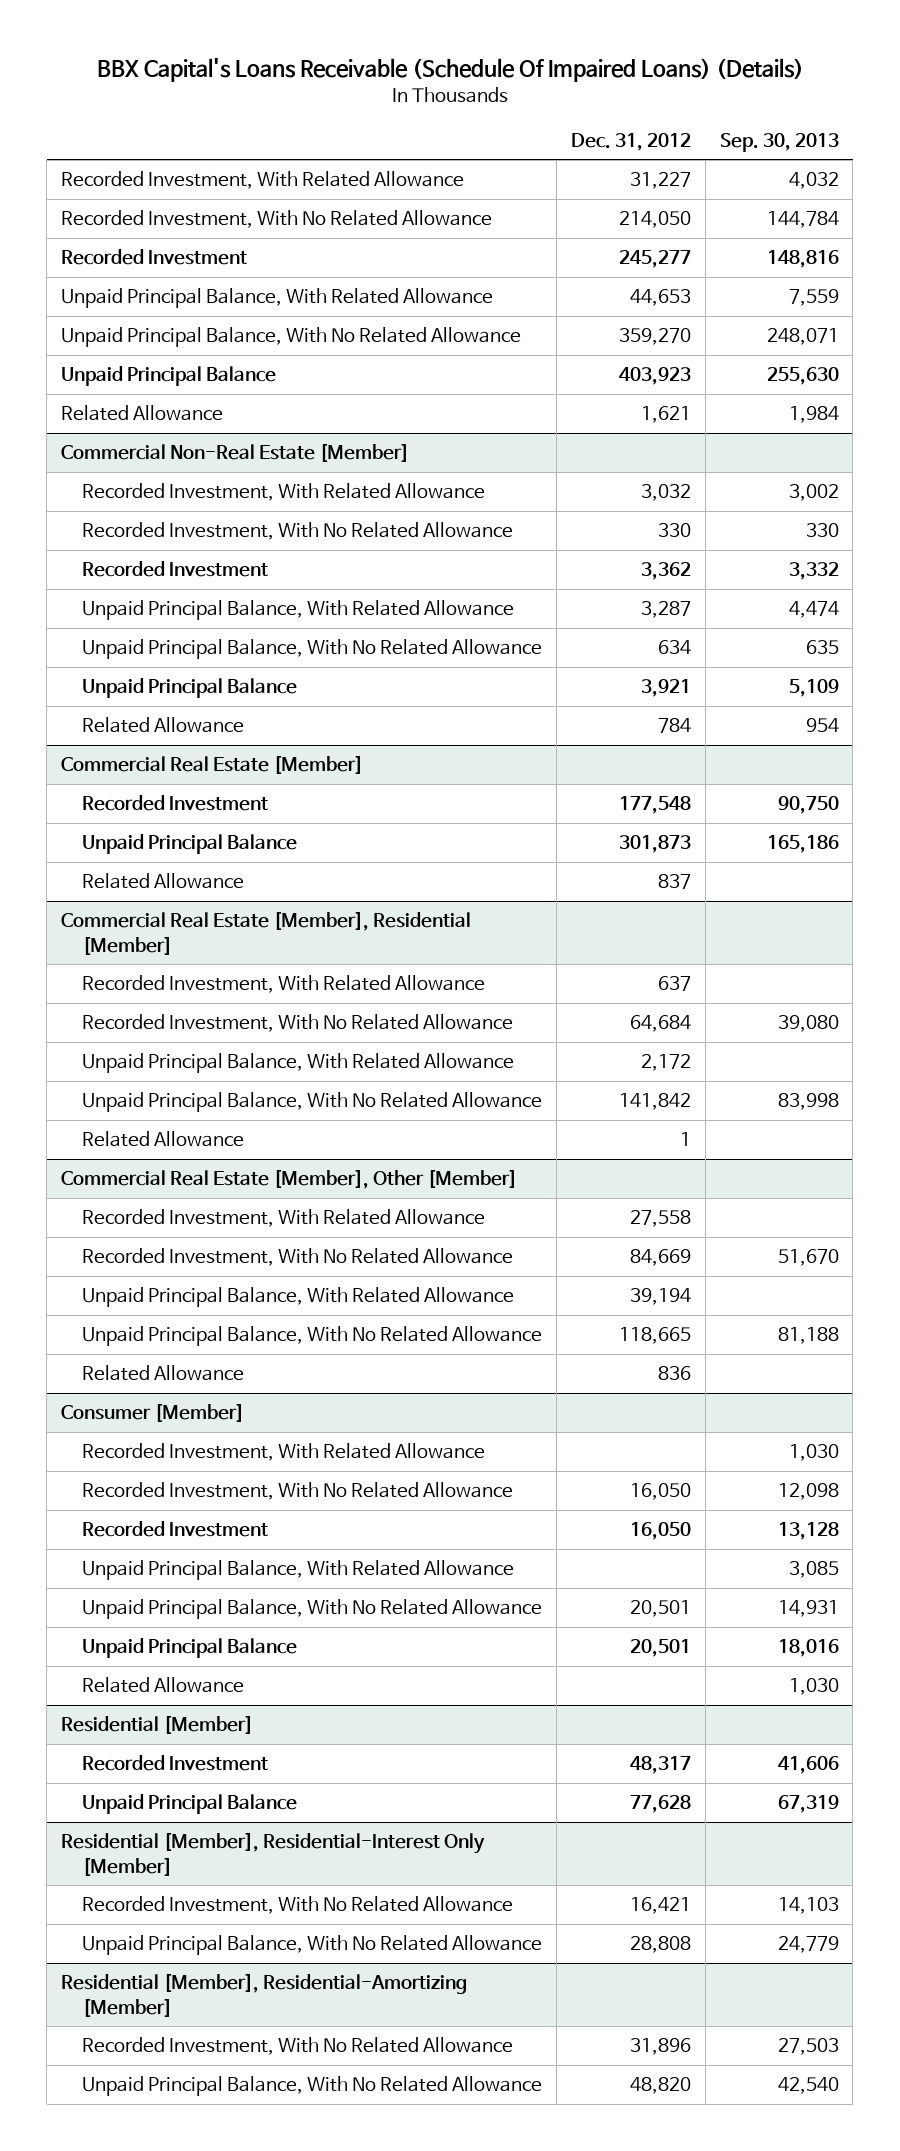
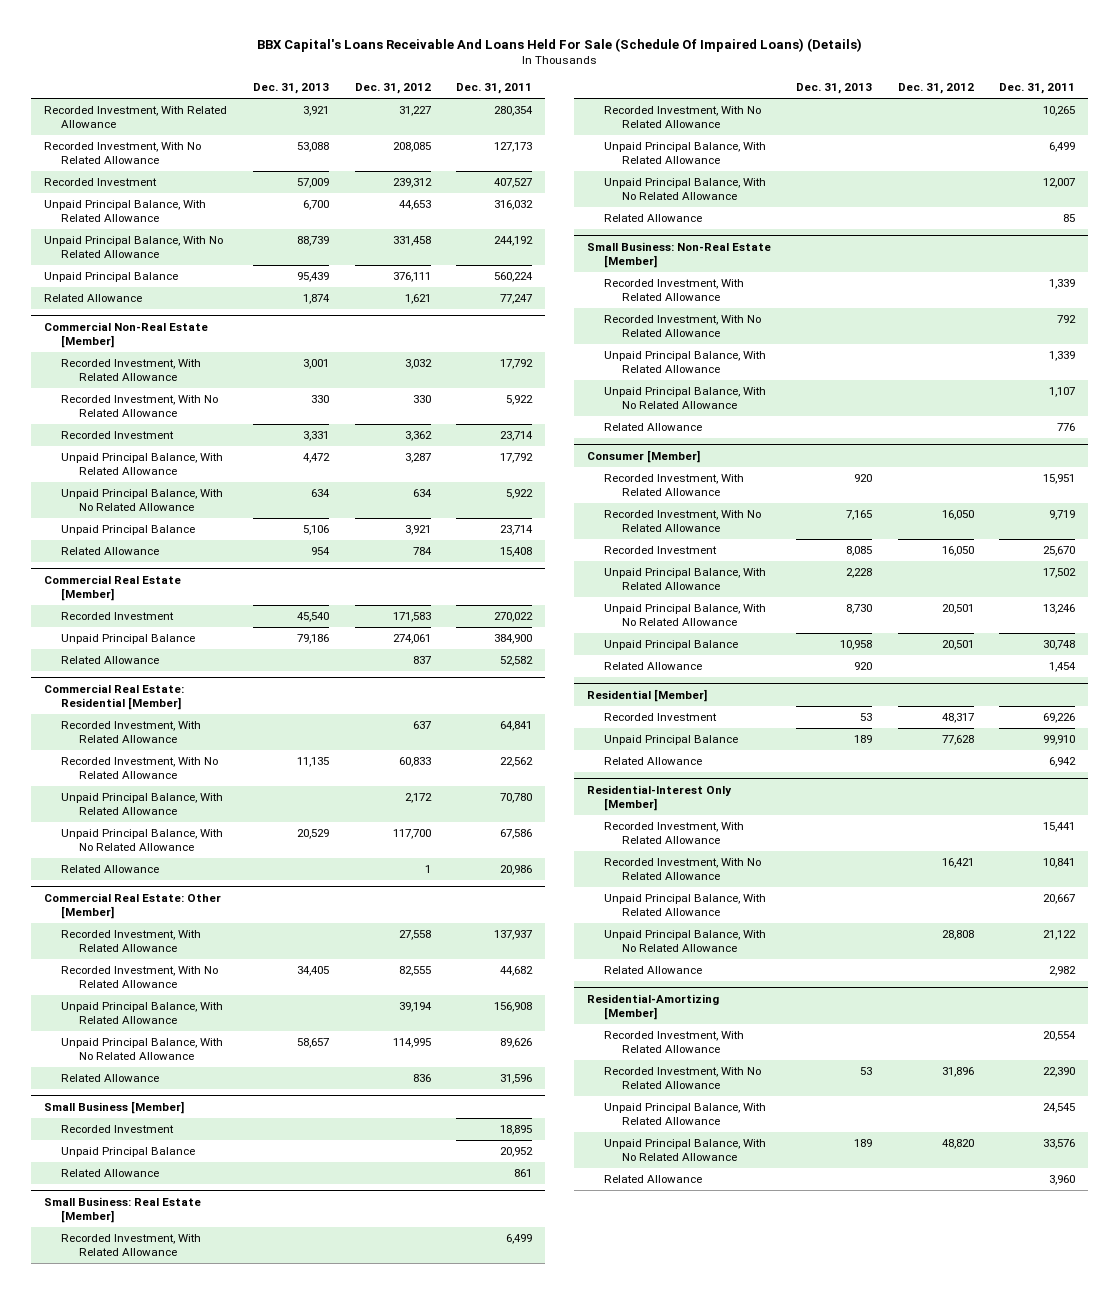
- BBX Capital's Loans Receivable (Schedule Of Impaired Loans) (Details)
+ BBX Capital's Loans Receivable And Loans Held For Sale (Schedule Of Impaired Loans) (Details)
- | Dec. 31, 2012 | Sep. 30, 2013
+ | Dec. 31, 2013 | Dec. 31, 2012 | Dec. 31, 2011
- Recorded Investment, With No Related Allowance | 214,050 | 144,784
- Recorded Investment | 245,277 | 148,816
+ Recorded Investment, With No Related Allowance | 53,088 | 208,085 | 127,173
+ Recorded Investment | 57,009 | 239,312 | 407,527
- Unpaid Principal Balance, With No Related Allowance | 359,270 | 248,071
- Unpaid Principal Balance | 403,923 | 255,630
+ Unpaid Principal Balance, With No Related Allowance | 88,739 | 331,458 | 244,192
+ Unpaid Principal Balance | 95,439 | 376,111 | 560,224
@ Commercial Real Estate [Member]
- Recorded Investment | 177,548 | 90,750
- Unpaid Principal Balance | 301,873 | 165,186
+ Recorded Investment | 45,540 | 171,583 | 270,022
+ Unpaid Principal Balance | 79,186 | 274,061 | 384,900
- Commercial Real Estate [Member], Residential [Member]
+ Commercial Real Estate: Residential [Member]
- Recorded Investment, With No Related Allowance | 64,684 | 39,080
+ Recorded Investment, With No Related Allowance | 11,135 | 60,833 | 22,562
- Unpaid Principal Balance, With No Related Allowance | 141,842 | 83,998
+ Unpaid Principal Balance, With No Related Allowance | 20,529 | 117,700 | 67,586
- Commercial Real Estate [Member], Other [Member]
+ Commercial Real Estate: Other [Member]
- Recorded Investment, With No Related Allowance | 84,669 | 51,670
+ Recorded Investment, With No Related Allowance | 34,405 | 82,555 | 44,682
- Unpaid Principal Balance, With No Related Allowance | 118,665 | 81,188
+ Unpaid Principal Balance, With No Related Allowance | 58,657 | 114,995 | 89,626
+ Small Business [Member]
+ Recorded Investment | | | 18,895
+ Unpaid Principal Balance | | | 20,952
+ Related Allowance | | | 861
+ Small Business: Real Estate [Member]
+ Recorded Investment, With Related Allowance | | | 6,499
+ Recorded Investment, With No Related Allowance | | | 10,265
+ Unpaid Principal Balance, With Related Allowance | | | 6,499
+ Unpaid Principal Balance, With No Related Allowance | | | 12,007
+ Related Allowance | | | 85
+ Small Business: Non-Real Estate [Member]
+ Recorded Investment, With Related Allowance | | | 1,339
+ Recorded Investment, With No Related Allowance | | | 792
+ Unpaid Principal Balance, With Related Allowance | | | 1,339
+ Unpaid Principal Balance, With No Related Allowance | | | 1,107
+ Related Allowance | | | 776
- Residential [Member], Residential-Interest Only [Member]
@ Residential [Member]
+ Related Allowance | | | 6,942
+ Residential-Interest Only [Member]
+ Recorded Investment, With Related Allowance | | | 15,441
+ Unpaid Principal Balance, With Related Allowance | | | 20,667
- Residential [Member], Residential-Amortizing [Member]
+ Related Allowance | | | 2,982
+ Residential-Amortizing [Member]
+ Recorded Investment, With Related Allowance | | | 20,554
+ Unpaid Principal Balance, With Related Allowance | | | 24,545
+ Related Allowance | | | 3,960

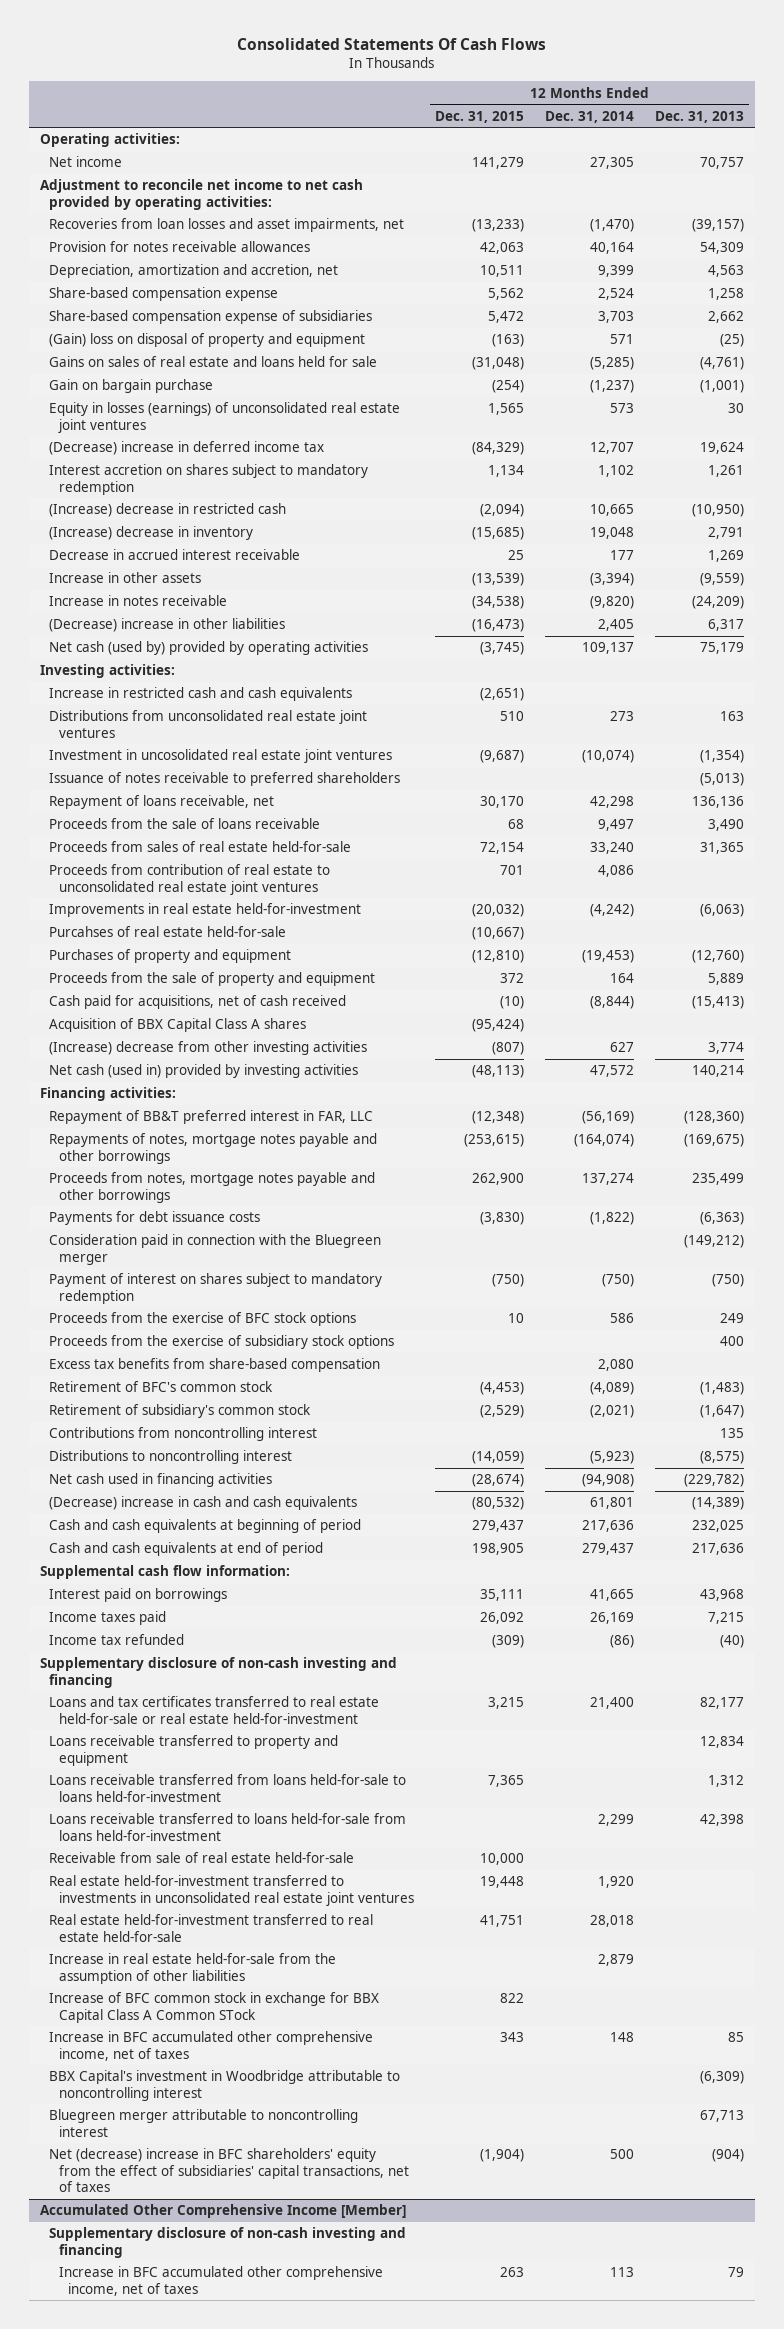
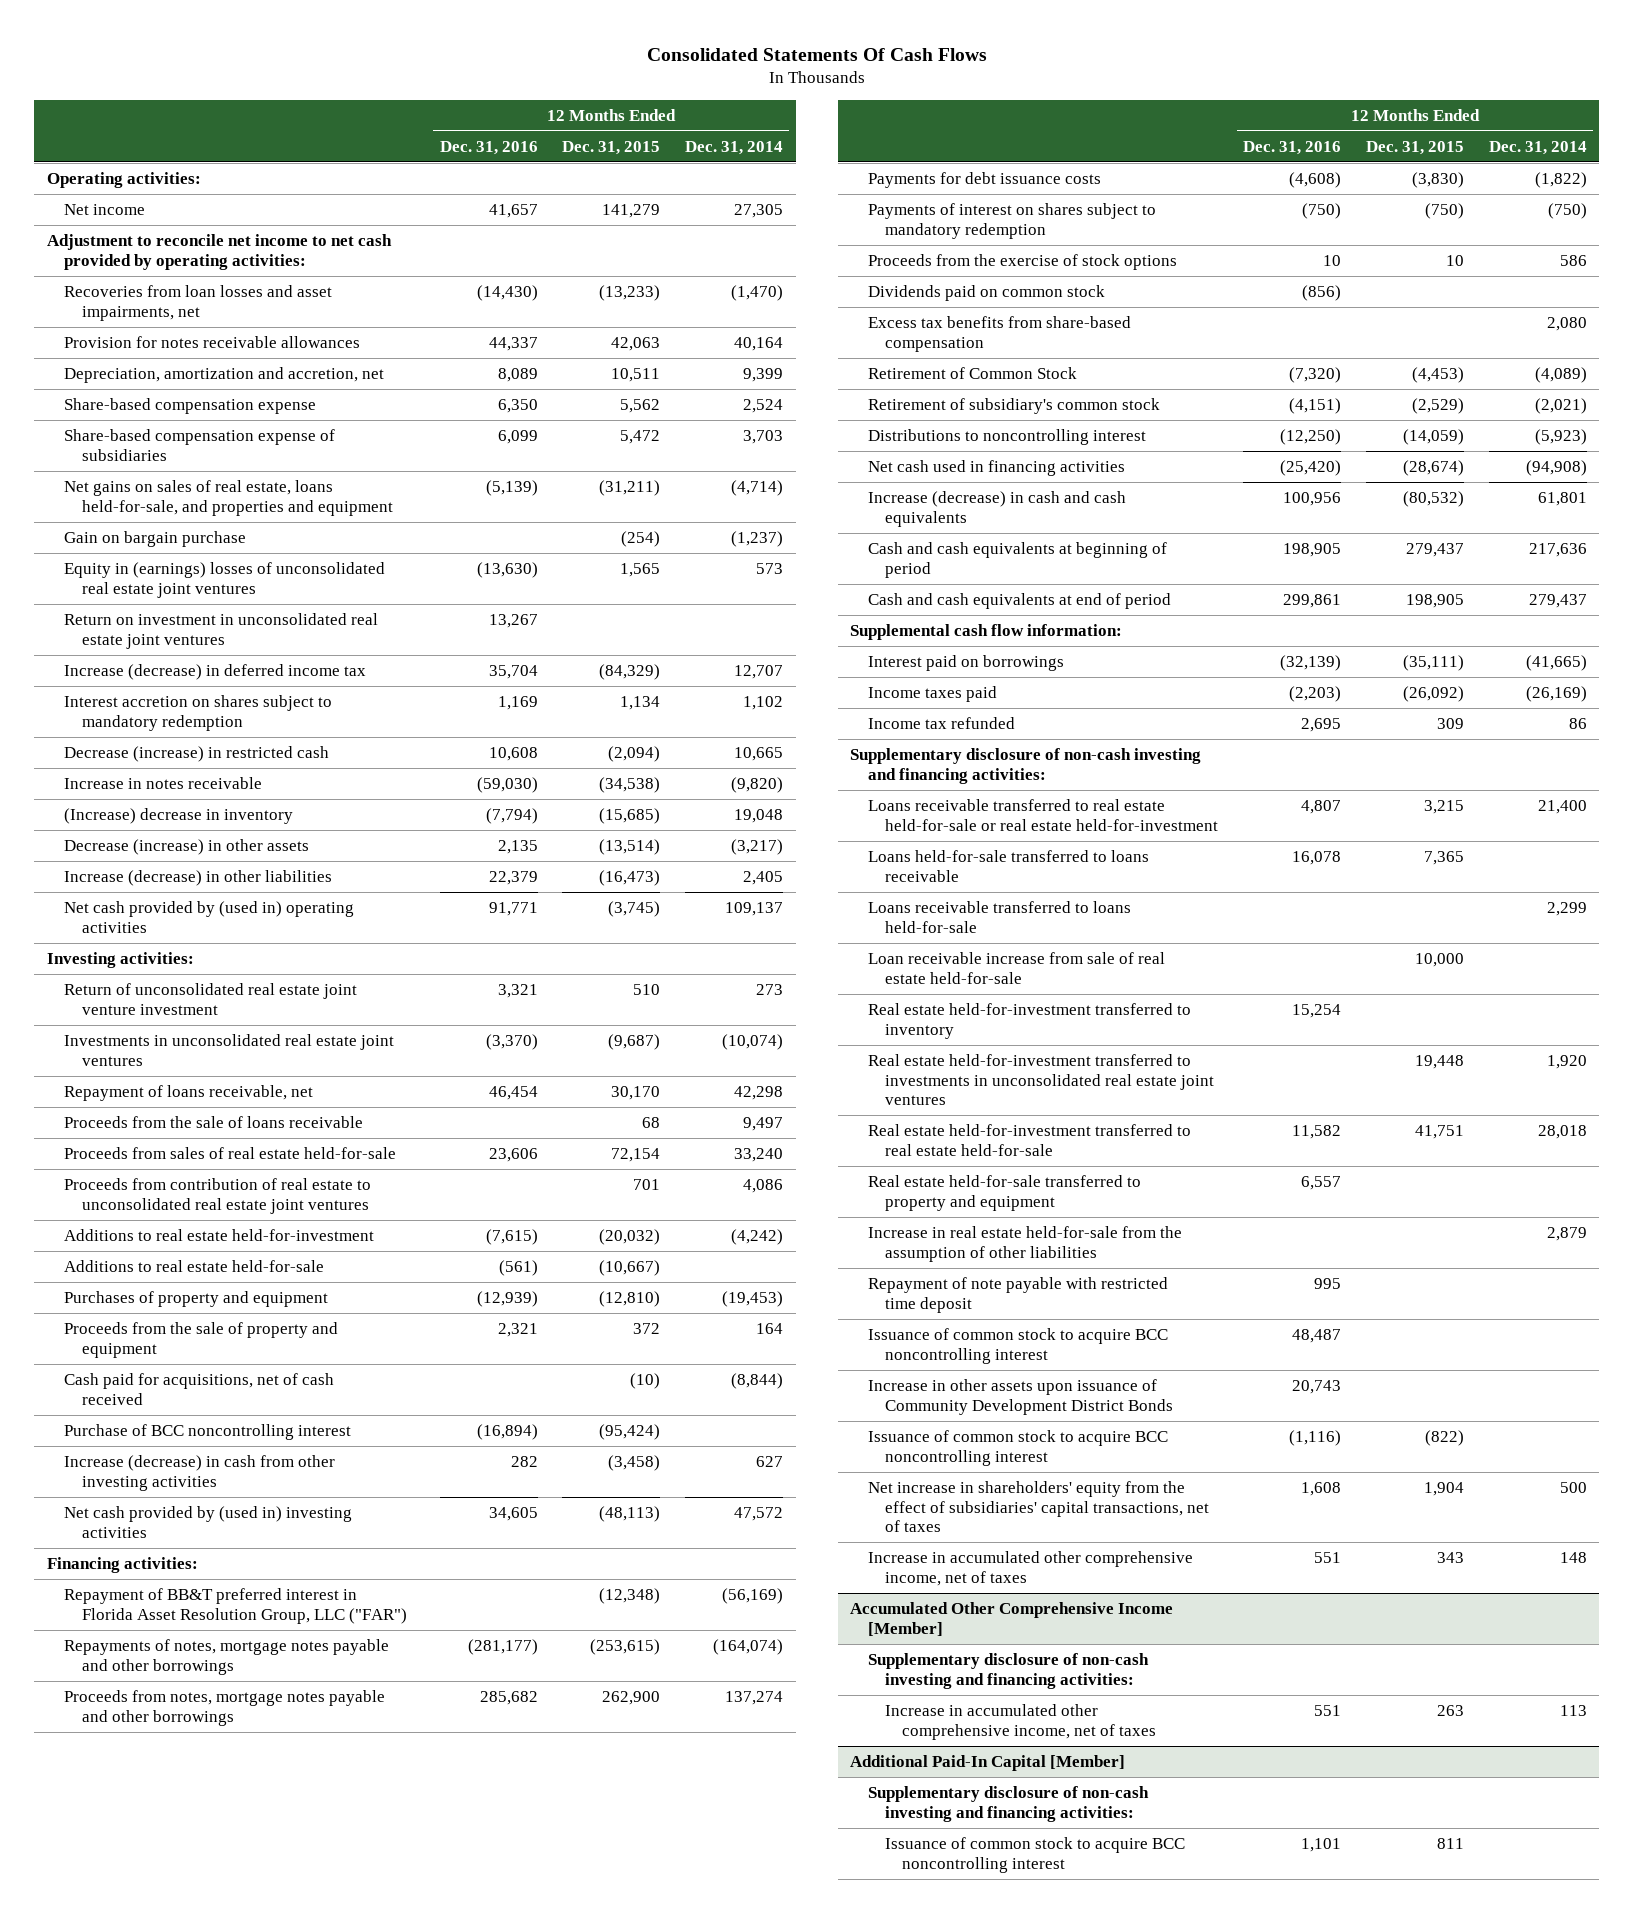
- | 12 Months Ended Dec. 31, 2015 | 12 Months Ended Dec. 31, 2014 | 12 Months Ended Dec. 31, 2013
+ | 12 Months Ended Dec. 31, 2016 | 12 Months Ended Dec. 31, 2015 | 12 Months Ended Dec. 31, 2014
- (Gain) loss on disposal of property and equipment | (163) | 571 | (25)
- Gains on sales of real estate and loans held for sale | (31,048) | (5,285) | (4,761)
+ Net gains on sales of real estate, loans held-for-sale, and properties and equipment | (5,139) | (31,211) | (4,714)
- Equity in losses (earnings) of unconsolidated real estate joint ventures | 1,565 | 573 | 30
- (Decrease) increase in deferred income tax | (84,329) | 12,707 | 19,624
+ Equity in (earnings) losses of unconsolidated real estate joint ventures | (13,630) | 1,565 | 573
+ Return on investment in unconsolidated real estate joint ventures | 13,267 | |
+ Increase (decrease) in deferred income tax | 35,704 | (84,329) | 12,707
- (Increase) decrease in restricted cash | (2,094) | 10,665 | (10,950)
- Decrease in accrued interest receivable | 25 | 177 | 1,269
- Increase in other assets | (13,539) | (3,394) | (9,559)
+ Decrease (increase) in restricted cash | 10,608 | (2,094) | 10,665
- (Decrease) increase in other liabilities | (16,473) | 2,405 | 6,317
- Net cash (used by) provided by operating activities | (3,745) | 109,137 | 75,179
moved down: (Increase) decrease in inventory | (7,794) | (15,685) | 19,048
+ Decrease (increase) in other assets | 2,135 | (13,514) | (3,217)
+ Increase (decrease) in other liabilities | 22,379 | (16,473) | 2,405
+ Net cash provided by (used in) operating activities | 91,771 | (3,745) | 109,137
- Increase in restricted cash and cash equivalents | (2,651) | |
- Distributions from unconsolidated real estate joint ventures | 510 | 273 | 163
- Investment in uncosolidated real estate joint ventures | (9,687) | (10,074) | (1,354)
- Issuance of notes receivable to preferred shareholders | | | (5,013)
+ Return of unconsolidated real estate joint venture investment | 3,321 | 510 | 273
+ Investments in unconsolidated real estate joint ventures | (3,370) | (9,687) | (10,074)
- Improvements in real estate held-for-investment | (20,032) | (4,242) | (6,063)
- Purcahses of real estate held-for-sale | (10,667) | |
+ Additions to real estate held-for-investment | (7,615) | (20,032) | (4,242)
+ Additions to real estate held-for-sale | (561) | (10,667) |
- Acquisition of BBX Capital Class A shares | (95,424) | |
- (Increase) decrease from other investing activities | (807) | 627 | 3,774
- Net cash (used in) provided by investing activities | (48,113) | 47,572 | 140,214
+ Purchase of BCC noncontrolling interest | (16,894) | (95,424) |
+ Increase (decrease) in cash from other investing activities | 282 | (3,458) | 627
+ Net cash provided by (used in) investing activities | 34,605 | (48,113) | 47,572
- Repayment of BB&T preferred interest in FAR, LLC | (12,348) | (56,169) | (128,360)
+ Repayment of BB&T preferred interest in Florida Asset Resolution Group, LLC ("FAR") | | (12,348) | (56,169)
- Consideration paid in connection with the Bluegreen merger | | | (149,212)
- Payment of interest on shares subject to mandatory redemption | (750) | (750) | (750)
- Proceeds from the exercise of BFC stock options | 10 | 586 | 249
- Proceeds from the exercise of subsidiary stock options | | | 400
+ Payments of interest on shares subject to mandatory redemption | (750) | (750) | (750)
+ Proceeds from the exercise of stock options | 10 | 10 | 586
+ Dividends paid on common stock | (856) | |
- Retirement of BFC's common stock | (4,453) | (4,089) | (1,483)
+ Retirement of Common Stock | (7,320) | (4,453) | (4,089)
- Contributions from noncontrolling interest | | | 135
- (Decrease) increase in cash and cash equivalents | (80,532) | 61,801 | (14,389)
+ Increase (decrease) in cash and cash equivalents | 100,956 | (80,532) | 61,801
- Interest paid on borrowings | 35,111 | 41,665 | 43,968
- Income taxes paid | 26,092 | 26,169 | 7,215
- Income tax refunded | (309) | (86) | (40)
- Supplementary disclosure of non-cash investing and financing
- Loans and tax certificates transferred to real estate held-for-sale or real estate held-for-investment | 3,215 | 21,400 | 82,177
- Loans receivable transferred to property and equipment | | | 12,834
- Loans receivable transferred from loans held-for-sale to loans held-for-investment | 7,365 | | 1,312
- Loans receivable transferred to loans held-for-sale from loans held-for-investment | | 2,299 | 42,398
- Receivable from sale of real estate held-for-sale | 10,000 | |
+ Interest paid on borrowings | (32,139) | (35,111) | (41,665)
+ Income taxes paid | (2,203) | (26,092) | (26,169)
+ Income tax refunded | 2,695 | 309 | 86
+ Supplementary disclosure of non-cash investing and financing activities:
+ Loans receivable transferred to real estate held-for-sale or real estate held-for-investment | 4,807 | 3,215 | 21,400
+ Loans held-for-sale transferred to loans receivable | 16,078 | 7,365 |
+ Loans receivable transferred to loans held-for-sale | | | 2,299
+ Loan receivable increase from sale of real estate held-for-sale | | 10,000 |
+ Real estate held-for-investment transferred to inventory | 15,254 | |
+ Real estate held-for-sale transferred to property and equipment | 6,557 | |
- Increase of BFC common stock in exchange for BBX Capital Class A Common STock | 822 | |
- Increase in BFC accumulated other comprehensive income, net of taxes | 343 | 148 | 85
- BBX Capital's investment in Woodbridge attributable to noncontrolling interest | | | (6,309)
- Bluegreen merger attributable to noncontrolling interest | | | 67,713
- Net (decrease) increase in BFC shareholders' equity from the effect of subsidiaries' capital transactions, net of taxes | (1,904) | 500 | (904)
+ Repayment of note payable with restricted time deposit | 995 | |
+ Issuance of common stock to acquire BCC noncontrolling interest | 48,487 | |
+ Increase in other assets upon issuance of Community Development District Bonds | 20,743 | |
+ Issuance of common stock to acquire BCC noncontrolling interest | (1,116) | (822) |
+ Net increase in shareholders' equity from the effect of subsidiaries' capital transactions, net of taxes | 1,608 | 1,904 | 500
+ Increase in accumulated other comprehensive income, net of taxes | 551 | 343 | 148
@ Accumulated Other Comprehensive Income [Member]
- Supplementary disclosure of non-cash investing and financing
- Increase in BFC accumulated other comprehensive income, net of taxes | 263 | 113 | 79
+ Supplementary disclosure of non-cash investing and financing activities:
+ Increase in accumulated other comprehensive income, net of taxes | 551 | 263 | 113
+ Additional Paid-In Capital [Member]
+ Supplementary disclosure of non-cash investing and financing activities:
+ Issuance of common stock to acquire BCC noncontrolling interest | 1,101 | 811 |

